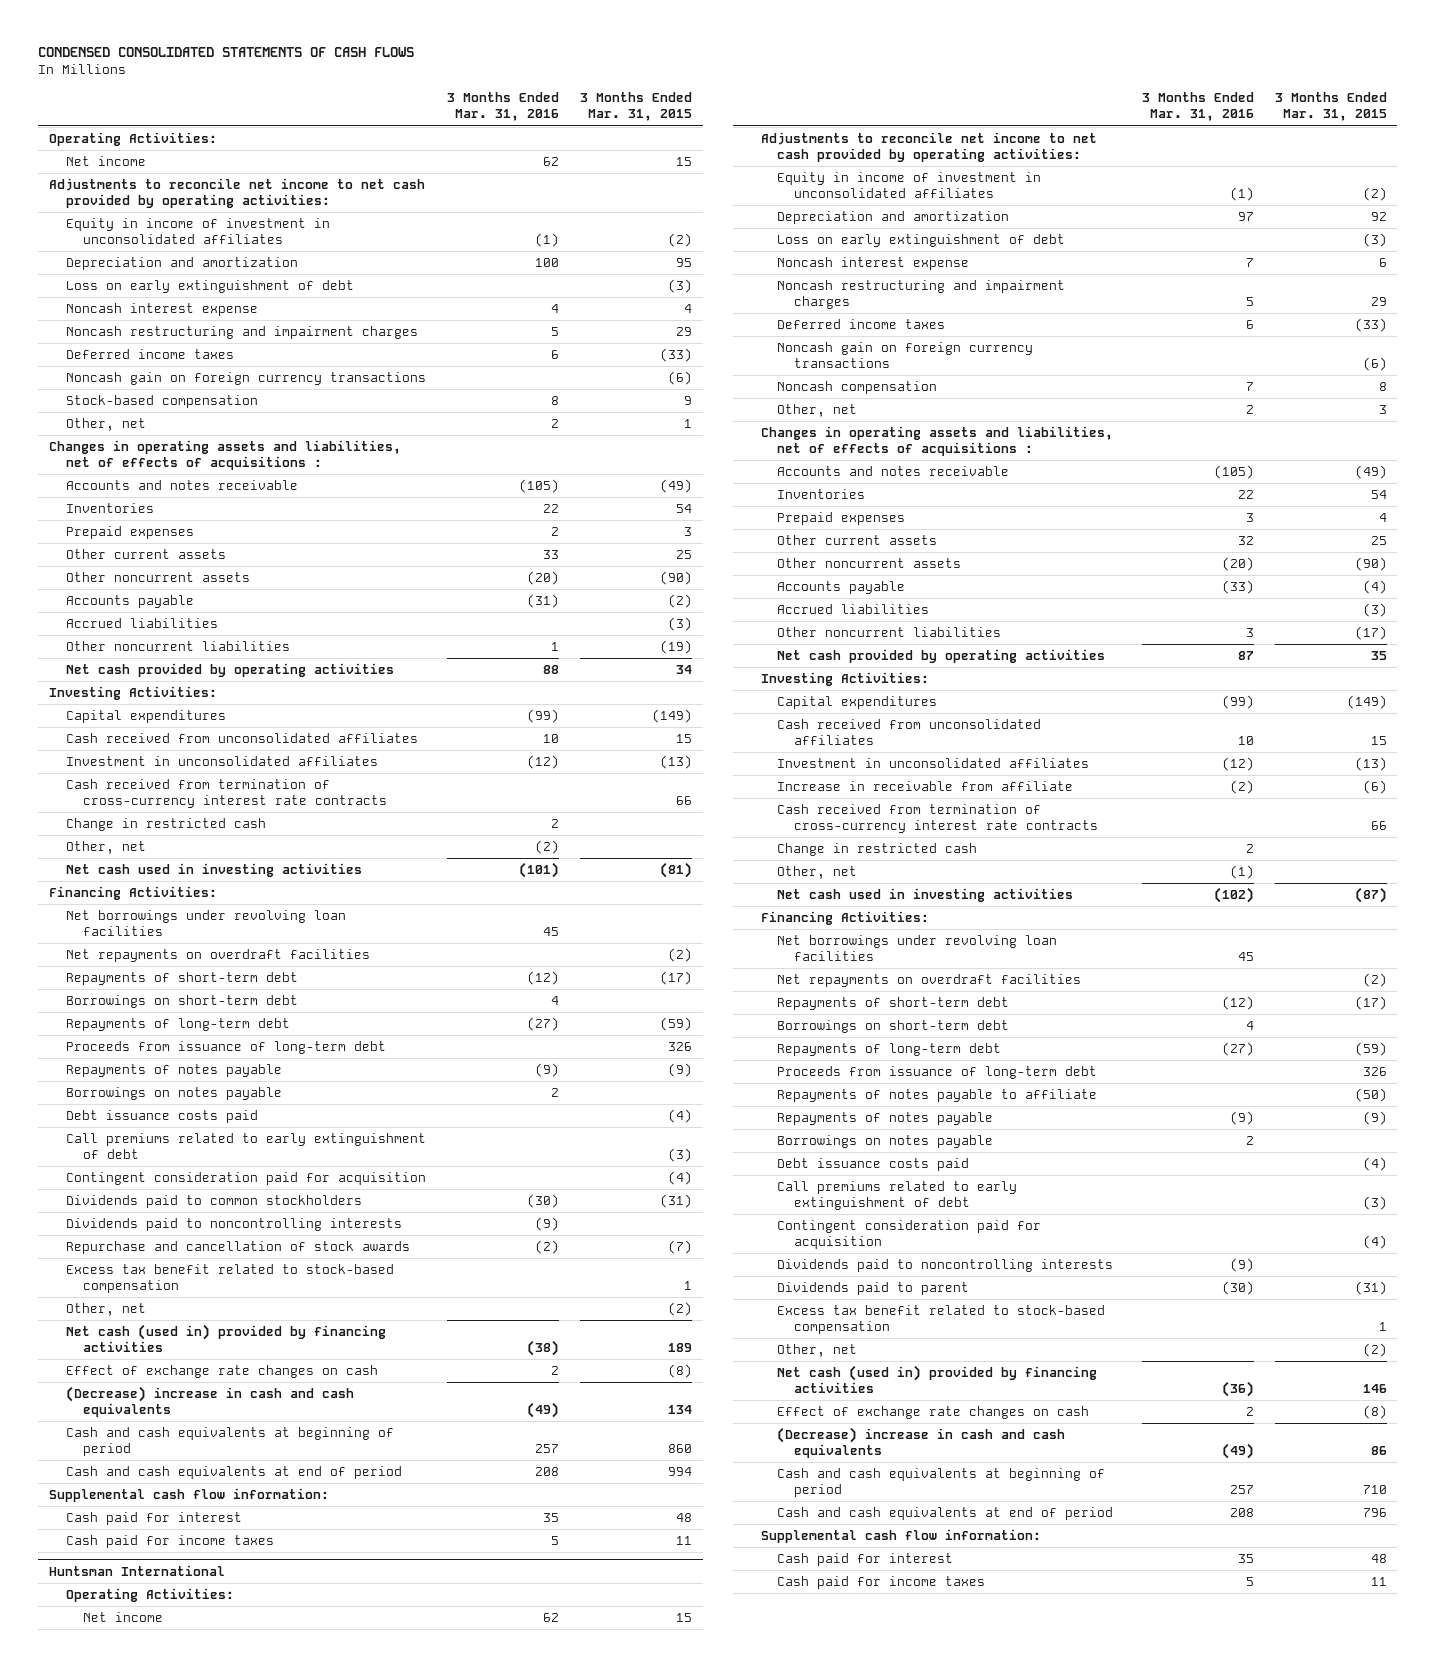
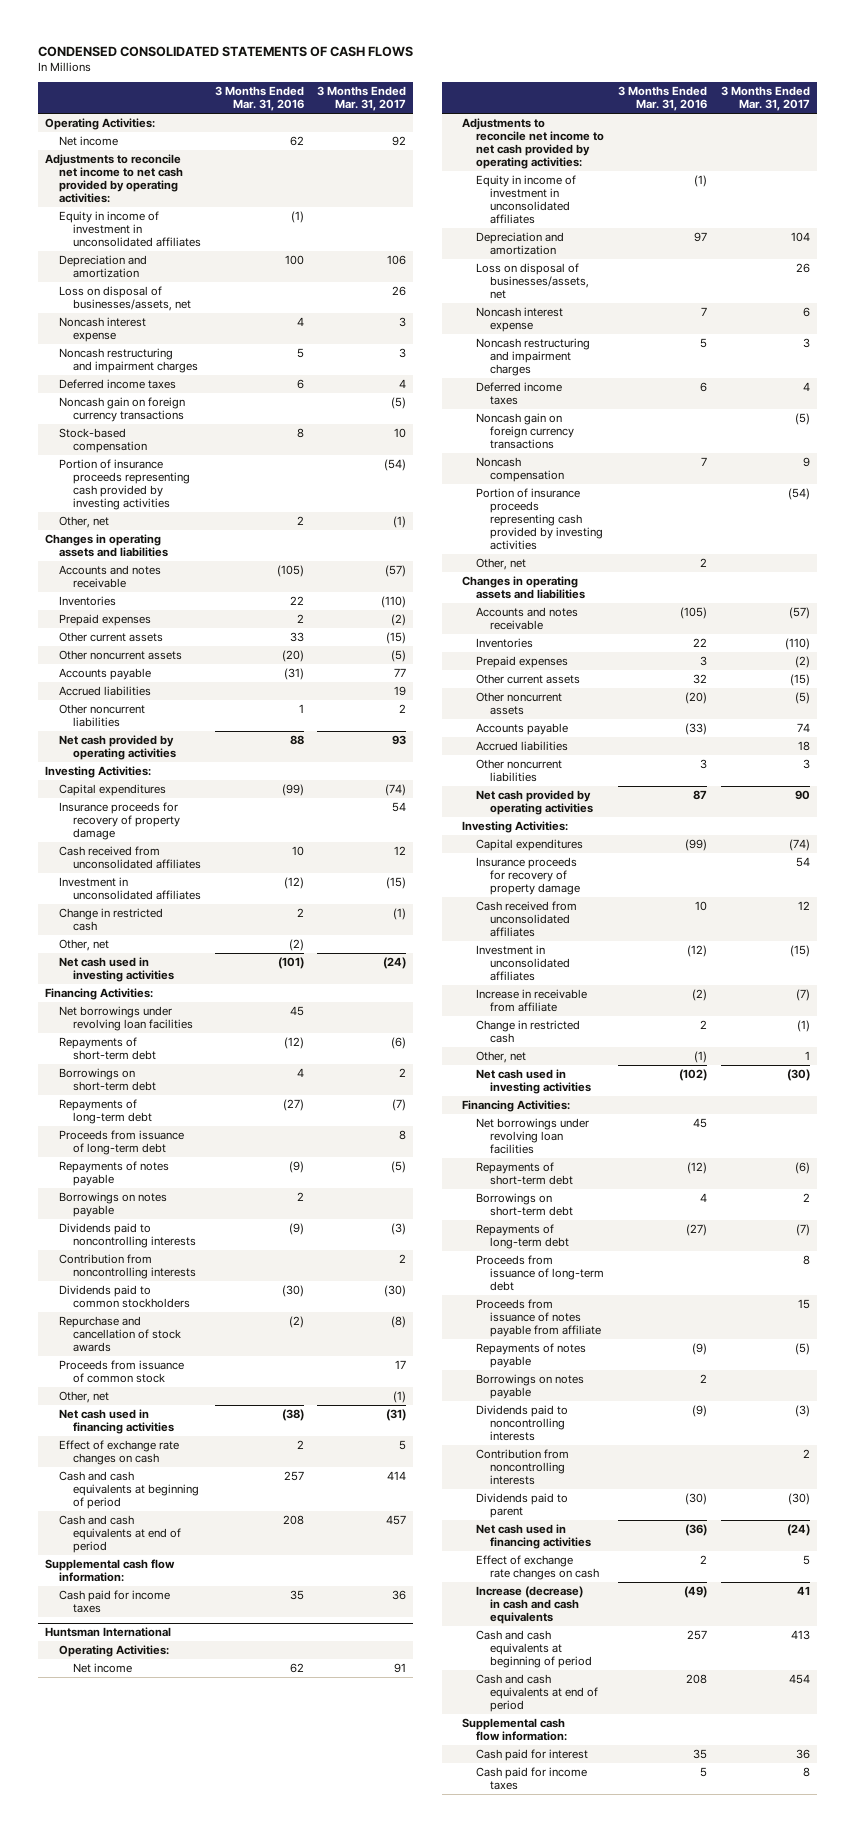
- | 3 Months Ended Mar. 31, 2016 | 3 Months Ended Mar. 31, 2015
+ | 3 Months Ended Mar. 31, 2016 | 3 Months Ended Mar. 31, 2017
- Loss on early extinguishment of debt | | (3)
+ Loss on disposal of businesses/assets, net | | 26
+ Portion of insurance proceeds representing cash provided by investing activities | | (54)
- Changes in operating assets and liabilities, net of effects of acquisitions :
+ Changes in operating assets and liabilities
+ Insurance proceeds for recovery of property damage | | 54
- Cash received from termination of cross-currency interest rate contracts | | 66
- Net repayments on overdraft facilities | | (2)
- Debt issuance costs paid | | (4)
- Call premiums related to early extinguishment of debt | | (3)
- Contingent consideration paid for acquisition | | (4)
+ Contribution from noncontrolling interests | | 2
moved down: Dividends paid to common stockholders | (30) | (30)
- Excess tax benefit related to stock-based compensation | | 1
+ Proceeds from issuance of common stock | | 17
- Net cash (used in) provided by financing activities | (38) | 189
+ Net cash used in financing activities | (38) | (31)
- (Decrease) increase in cash and cash equivalents | (49) | 134
- Cash paid for interest | 35 | 48
- Cash paid for income taxes | 5 | 11
+ Cash paid for income taxes | 35 | 36
@ Huntsman International
- Loss on early extinguishment of debt | | (3)
+ Loss on disposal of businesses/assets, net | | 26
+ Portion of insurance proceeds representing cash provided by investing activities | | (54)
- Changes in operating assets and liabilities, net of effects of acquisitions :
+ Changes in operating assets and liabilities
+ Insurance proceeds for recovery of property damage | | 54
- Cash received from termination of cross-currency interest rate contracts | | 66
- Net repayments on overdraft facilities | | (2)
- Repayments of notes payable to affiliate | | (50)
+ Proceeds from issuance of notes payable from affiliate | | 15
- Debt issuance costs paid | | (4)
- Call premiums related to early extinguishment of debt | | (3)
- Contingent consideration paid for acquisition | | (4)
+ Contribution from noncontrolling interests | | 2
- Excess tax benefit related to stock-based compensation | | 1
- Other, net | | (2)
- Net cash (used in) provided by financing activities | (36) | 146
+ Net cash used in financing activities | (36) | (24)
- (Decrease) increase in cash and cash equivalents | (49) | 86
+ Increase (decrease) in cash and cash equivalents | (49) | 41

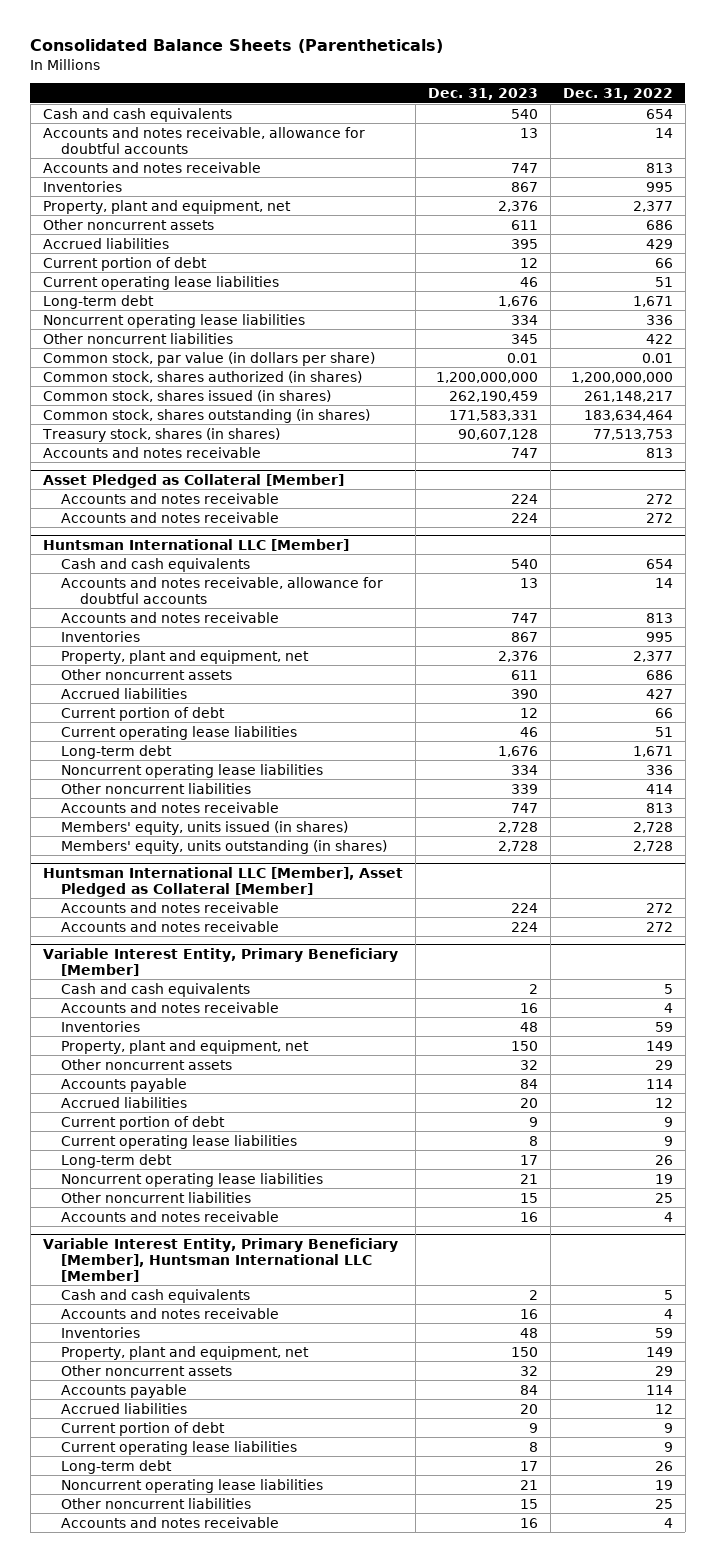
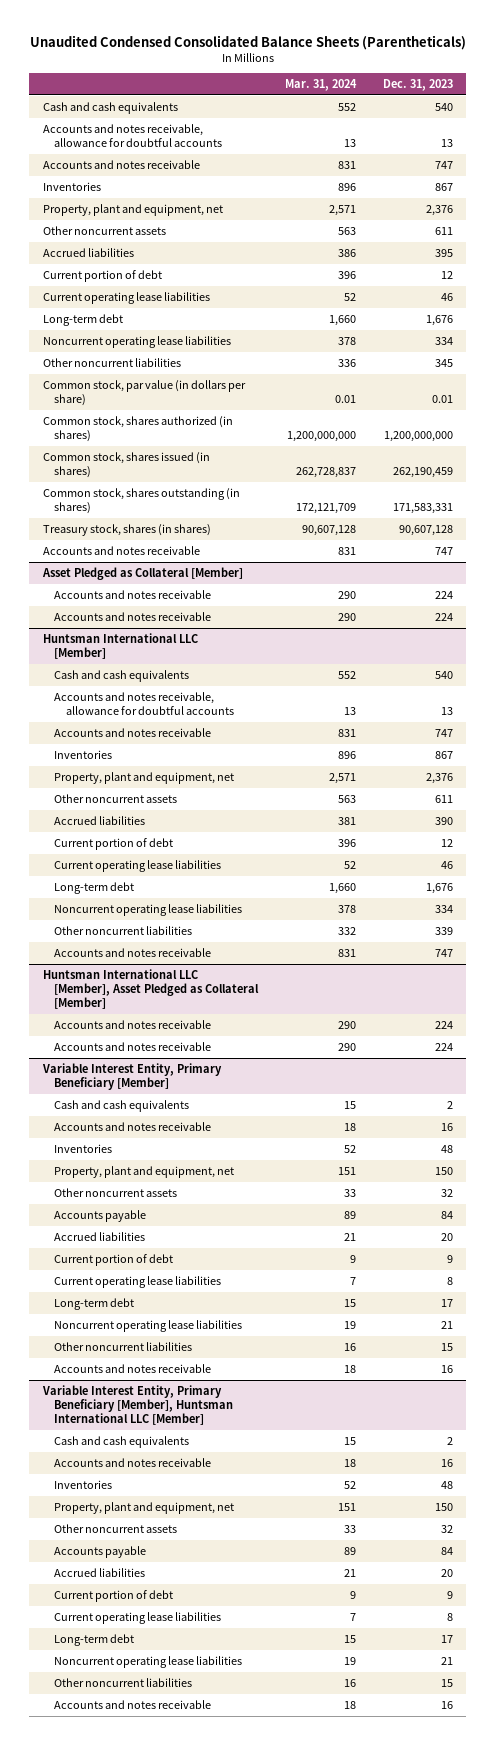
- Consolidated Balance Sheets (Parentheticals)
+ Unaudited Condensed Consolidated Balance Sheets (Parentheticals)
- | Dec. 31, 2023 | Dec. 31, 2022
+ | Mar. 31, 2024 | Dec. 31, 2023
@ Huntsman International LLC [Member]
- Members' equity, units issued (in shares) | 2,728 | 2,728
- Members' equity, units outstanding (in shares) | 2,728 | 2,728

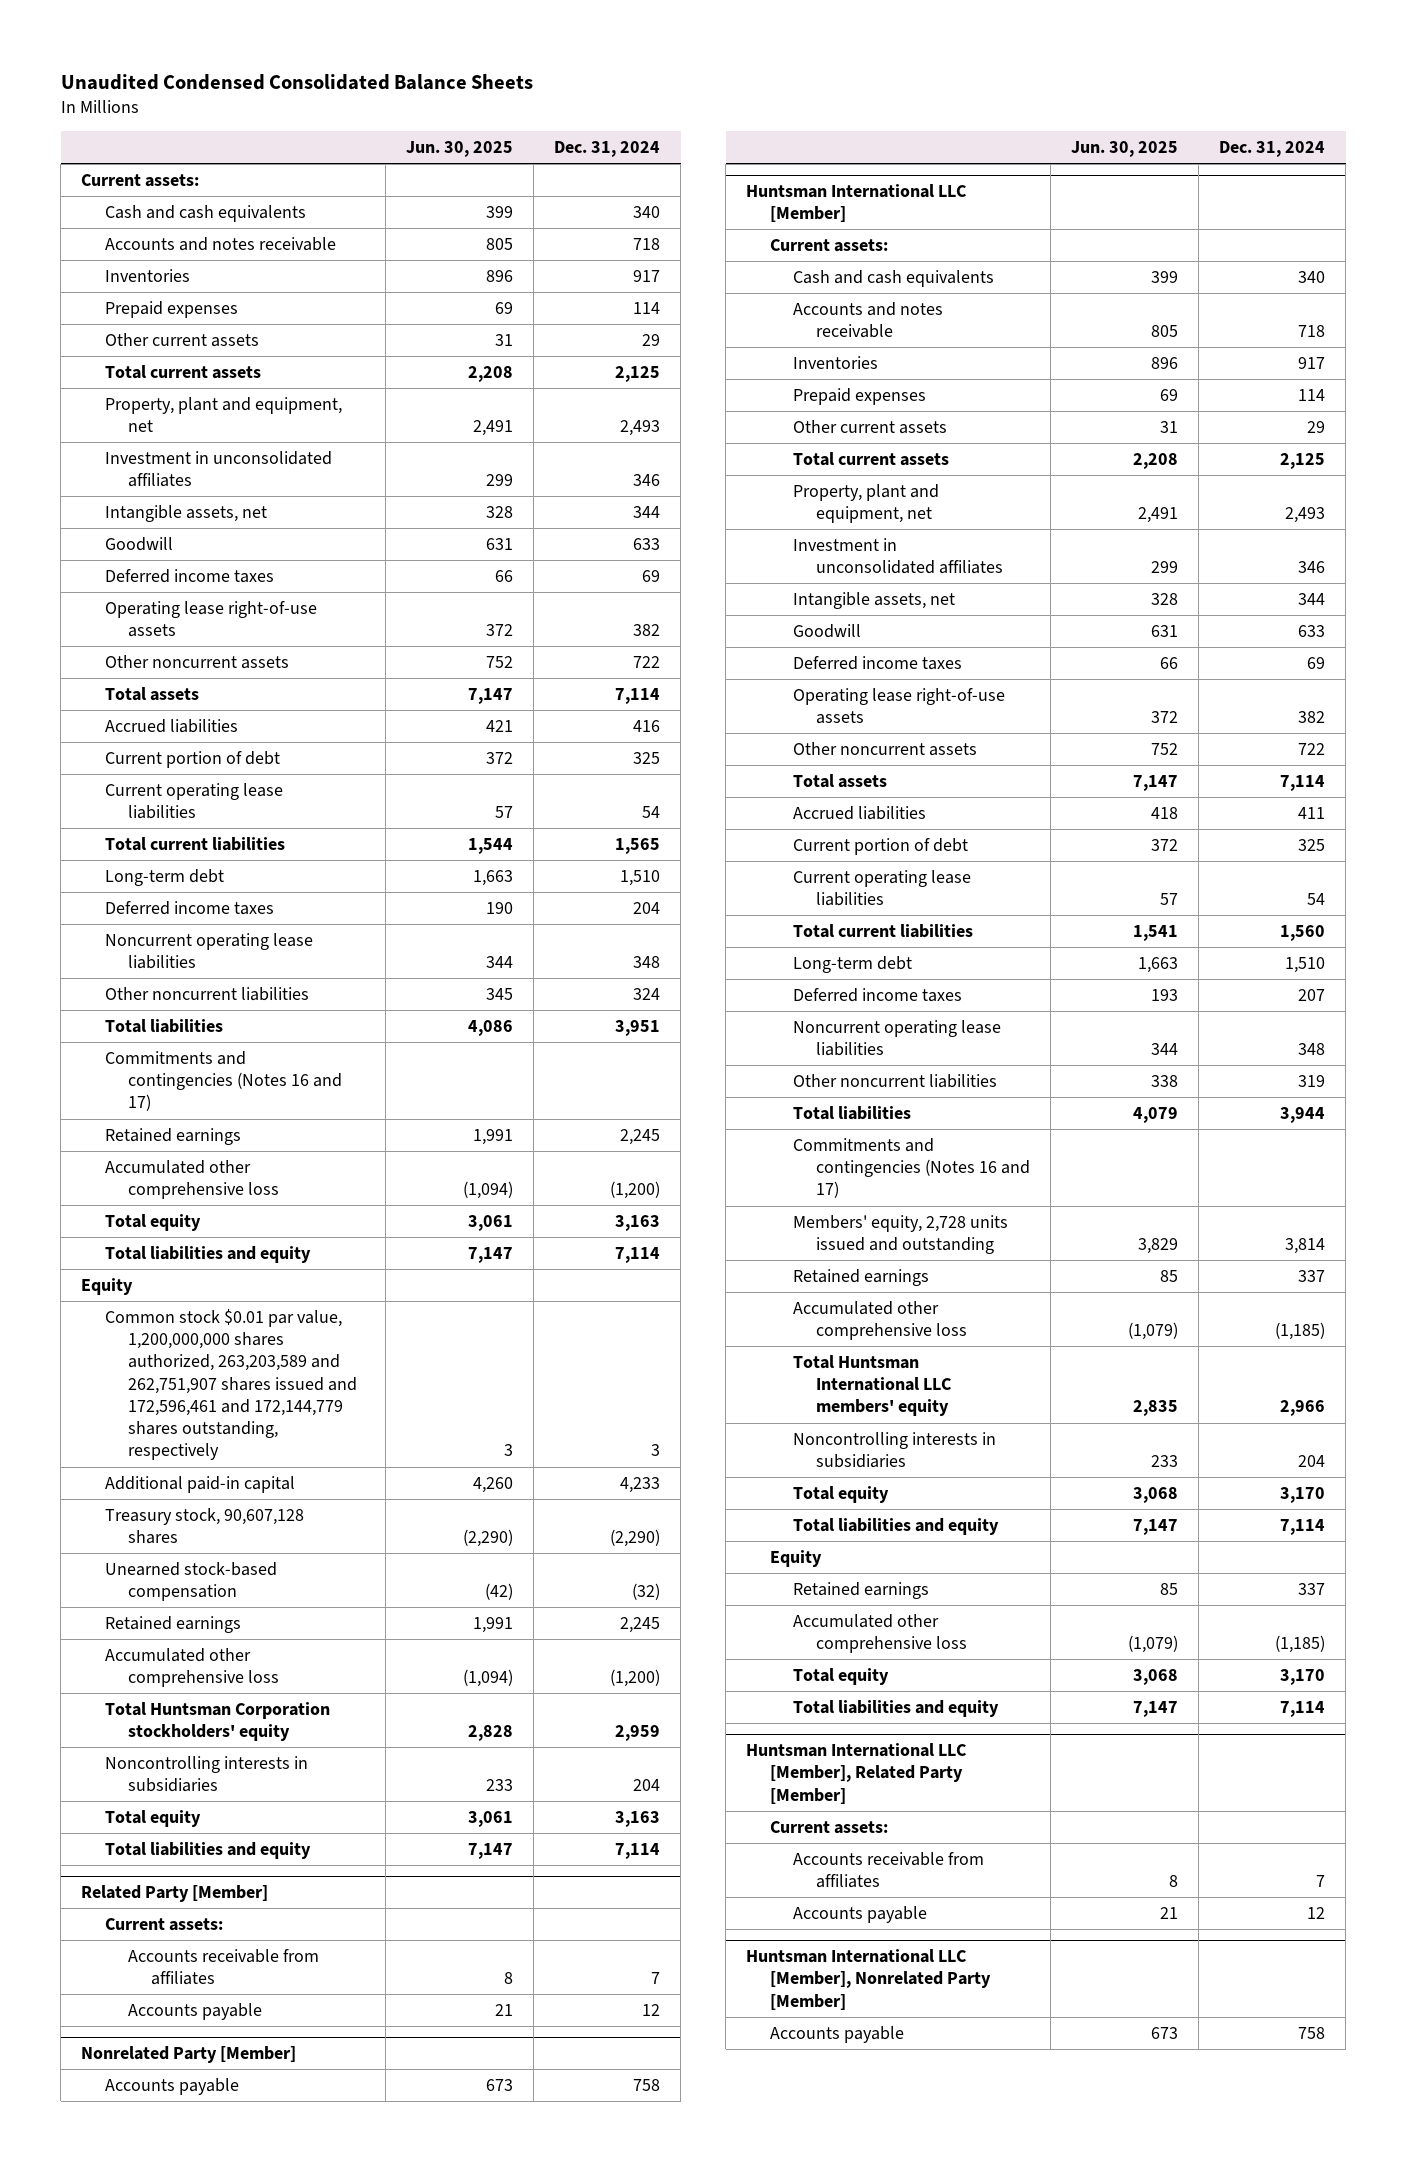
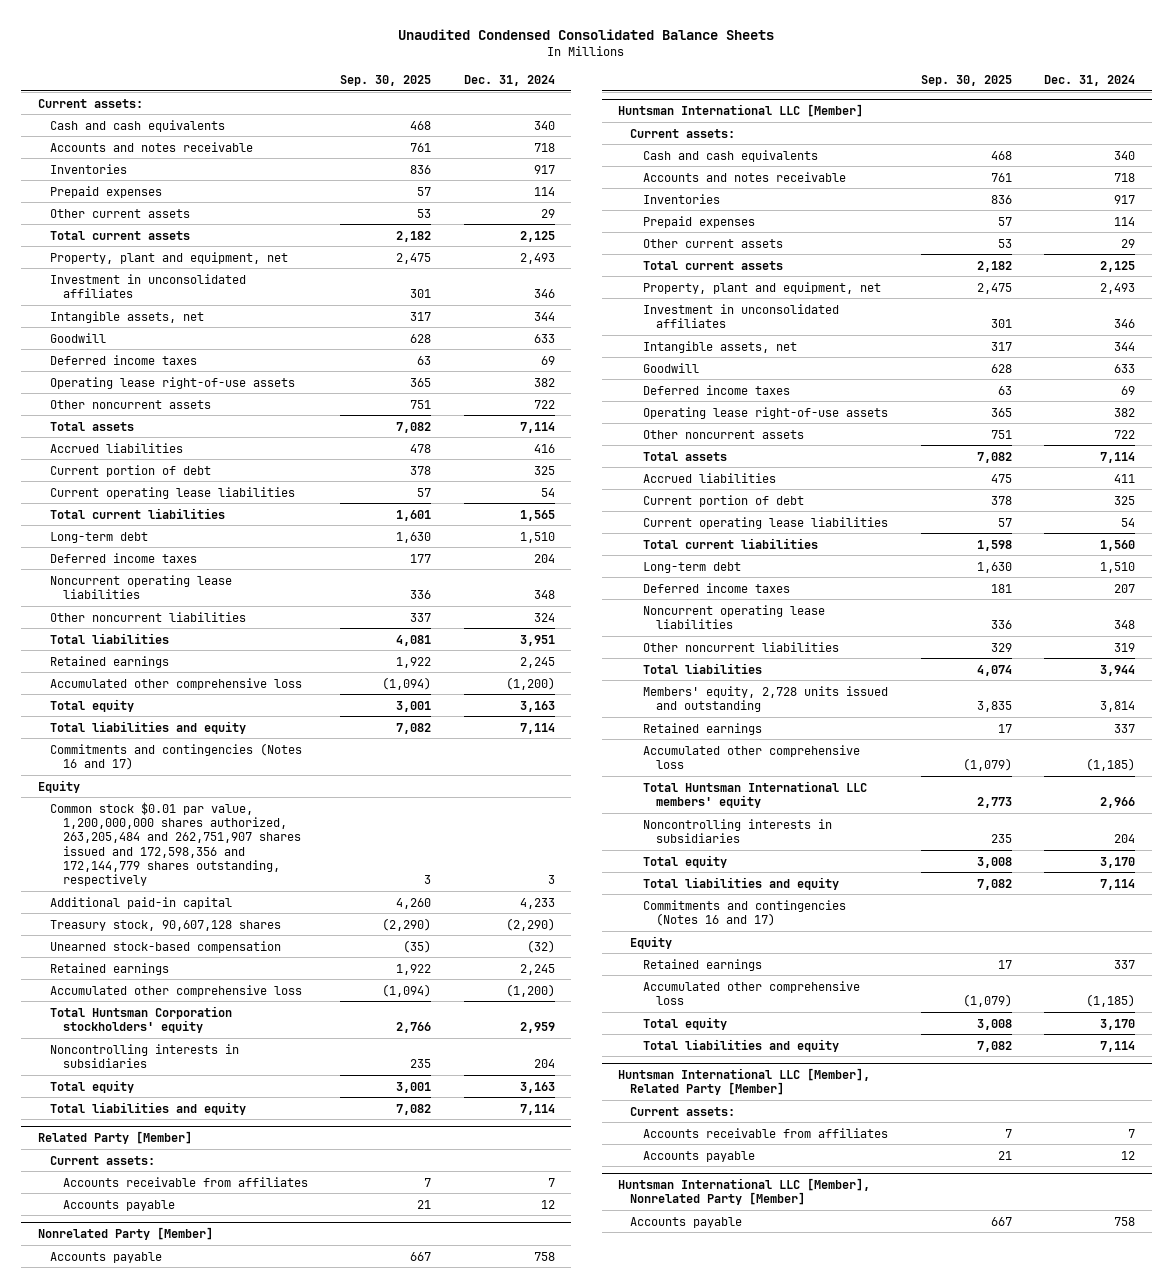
- | Jun. 30, 2025 | Dec. 31, 2024
+ | Sep. 30, 2025 | Dec. 31, 2024
moved down: Commitments and contingencies (Notes 16 and 17)
- Common stock $0.01 par value, 1,200,000,000 shares authorized, 263,203,589 and 262,751,907 shares issued and 172,596,461 and 172,144,779 shares outstanding, respectively | 3 | 3
+ Common stock $0.01 par value, 1,200,000,000 shares authorized, 263,205,484 and 262,751,907 shares issued and 172,598,356 and 172,144,779 shares outstanding, respectively | 3 | 3
@ Huntsman International LLC [Member]
moved down: Commitments and contingencies (Notes 16 and 17)

